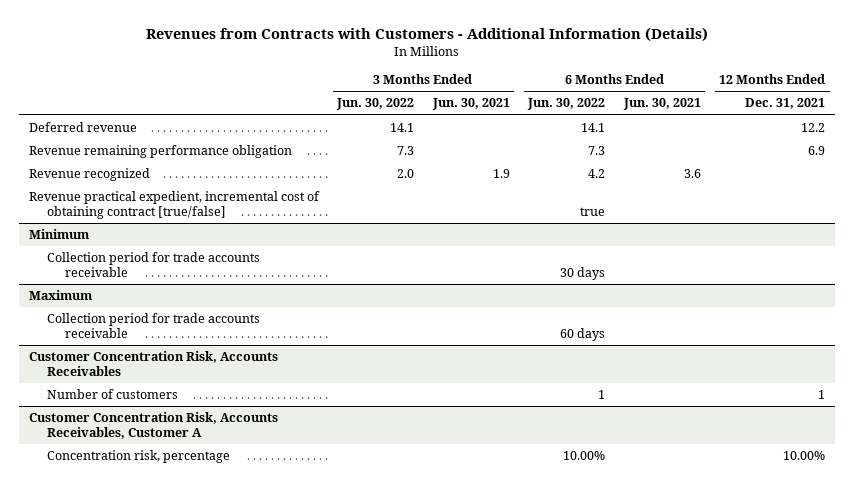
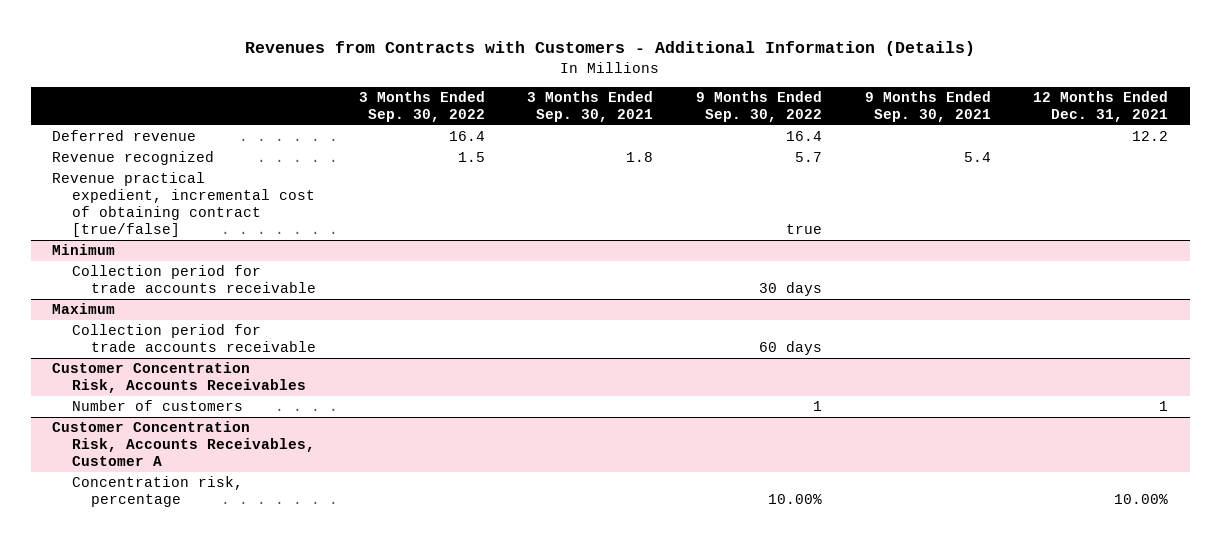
- | 3 Months Ended Jun. 30, 2022 | 3 Months Ended Jun. 30, 2021 | 6 Months Ended Jun. 30, 2022 | 6 Months Ended Jun. 30, 2021 | 12 Months Ended Dec. 31, 2021
+ | 3 Months Ended Sep. 30, 2022 | 3 Months Ended Sep. 30, 2021 | 9 Months Ended Sep. 30, 2022 | 9 Months Ended Sep. 30, 2021 | 12 Months Ended Dec. 31, 2021
- Revenue remaining performance obligation | 7.3 | | 7.3 | | 6.9

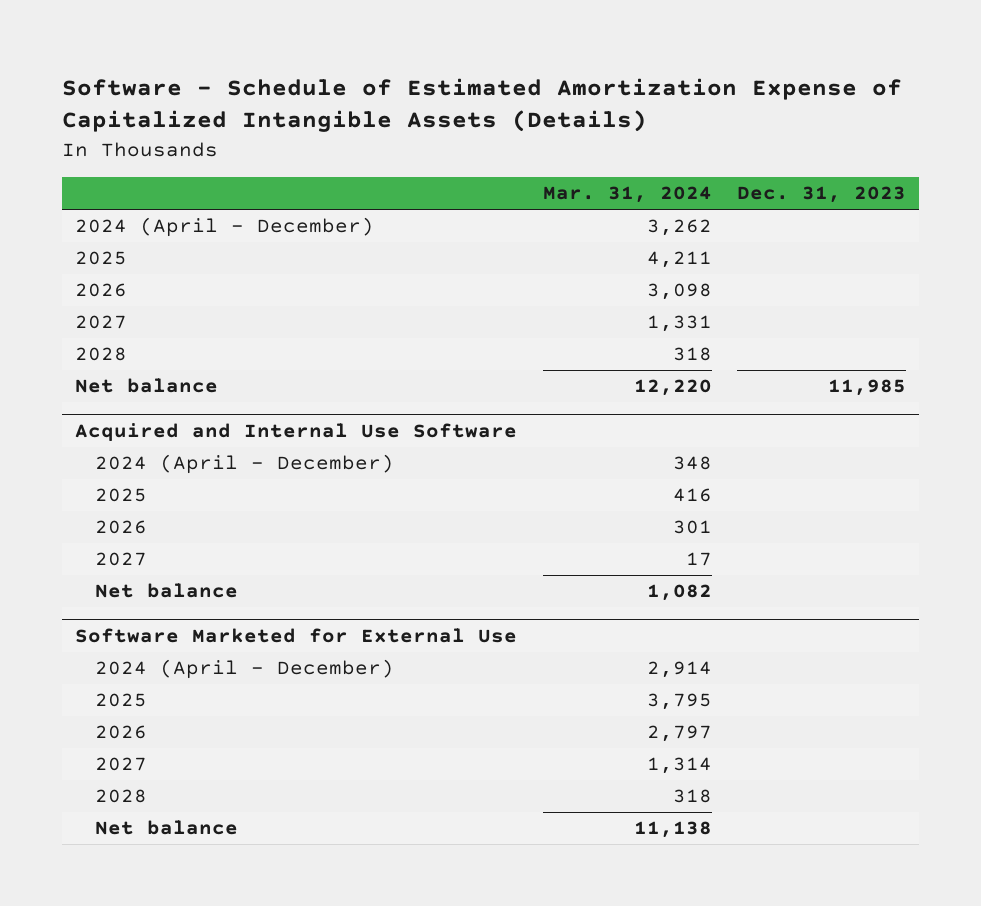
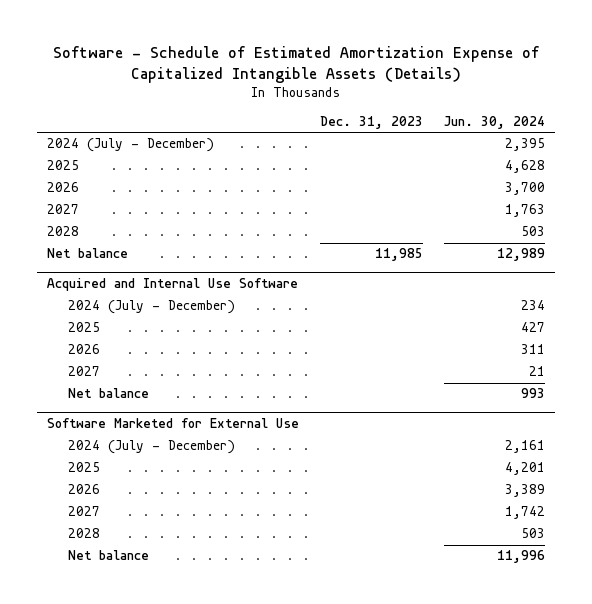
- | Mar. 31, 2024 | Dec. 31, 2023
+ | Dec. 31, 2023 | Jun. 30, 2024
- 2024 (April - December) | 3,262 |
+ 2024 (July - December) | | 2,395
@ Acquired and Internal Use Software
- 2024 (April - December) | 348 |
+ 2024 (July - December) | | 234
@ Software Marketed for External Use
- 2024 (April - December) | 2,914 |
+ 2024 (July - December) | | 2,161

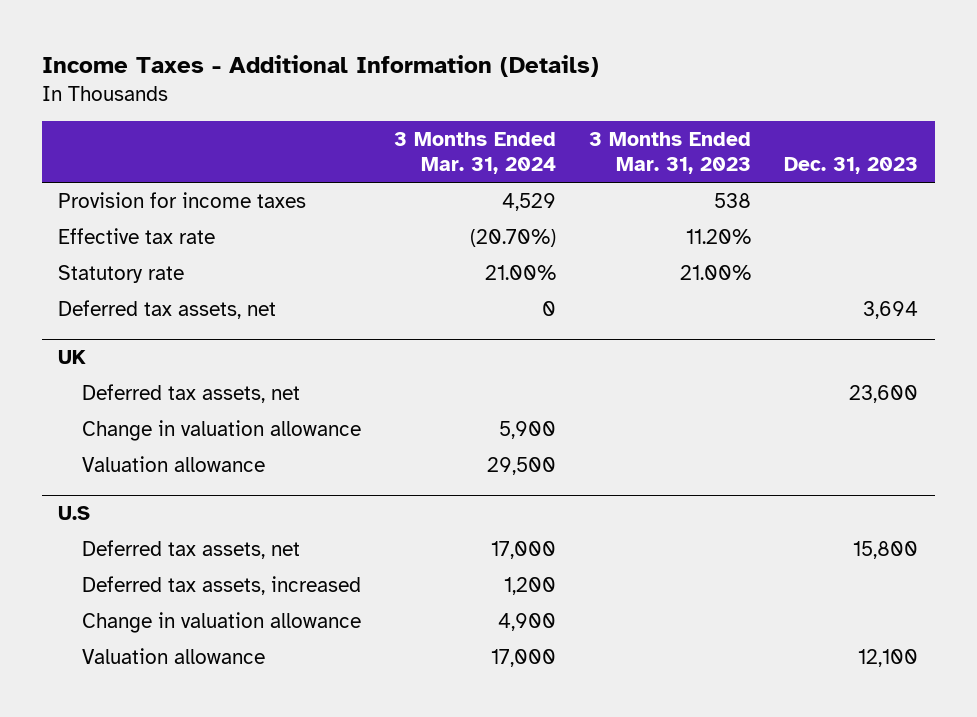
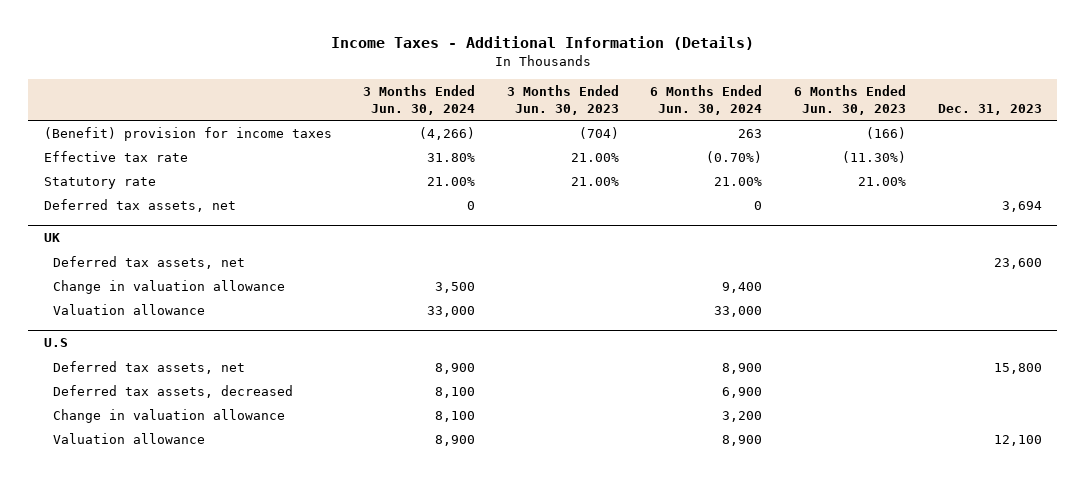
- | 3 Months Ended Mar. 31, 2024 | 3 Months Ended Mar. 31, 2023 | Dec. 31, 2023
+ | 3 Months Ended Jun. 30, 2024 | 3 Months Ended Jun. 30, 2023 | 6 Months Ended Jun. 30, 2024 | 6 Months Ended Jun. 30, 2023 | Dec. 31, 2023
- Provision for income taxes | 4,529 | 538 |
+ (Benefit) provision for income taxes | (4,266) | (704) | 263 | (166) |
@ U.S
- Deferred tax assets, increased | 1,200 | |
+ Deferred tax assets, decreased | 8,100 | | 6,900 | |

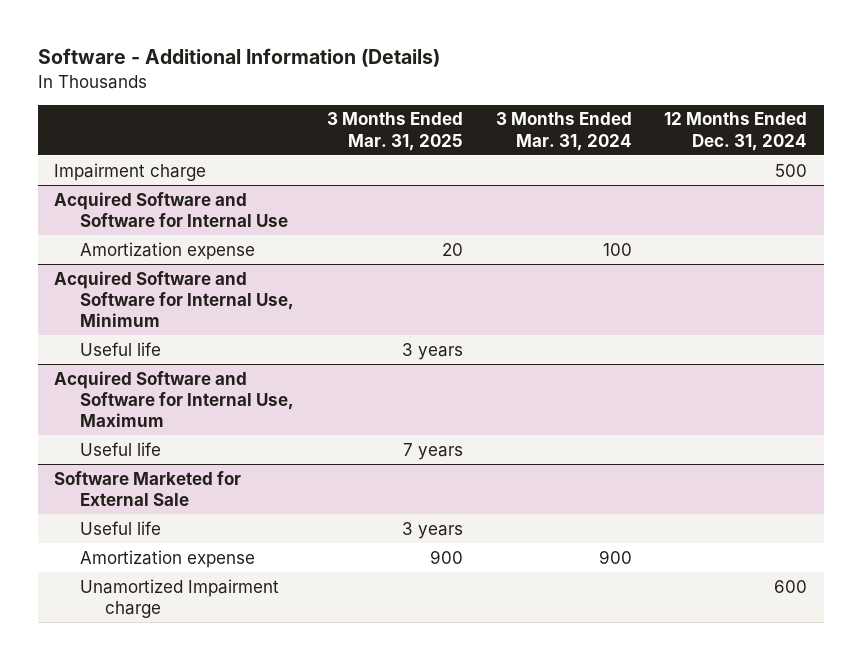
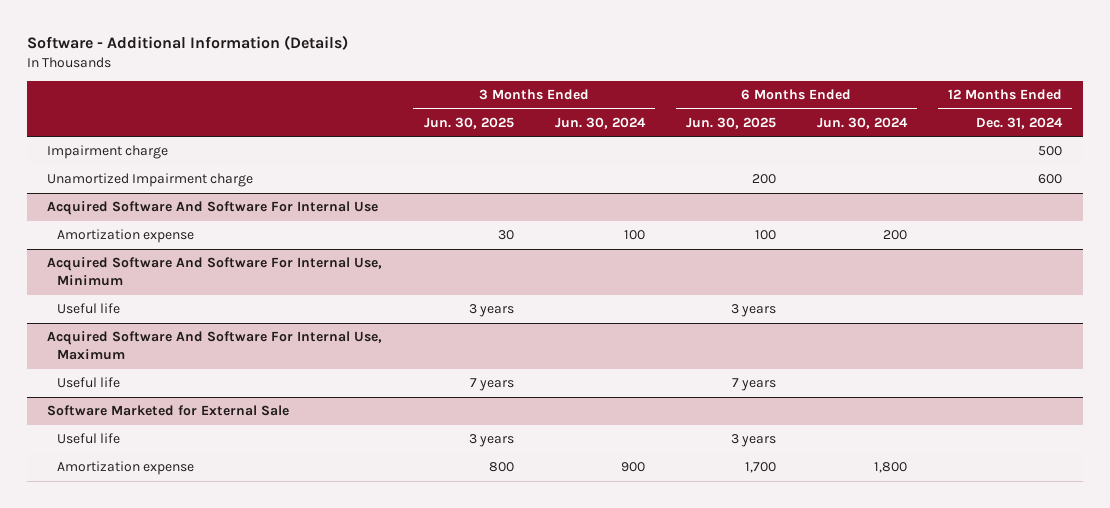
- | 3 Months Ended Mar. 31, 2025 | 3 Months Ended Mar. 31, 2024 | 12 Months Ended Dec. 31, 2024
+ | 3 Months Ended Jun. 30, 2025 | 3 Months Ended Jun. 30, 2024 | 6 Months Ended Jun. 30, 2025 | 6 Months Ended Jun. 30, 2024 | 12 Months Ended Dec. 31, 2024
- Acquired Software and Software for Internal Use
+ Unamortized Impairment charge | | | 200 | | 600
+ Acquired Software And Software For Internal Use
- Acquired Software and Software for Internal Use, Minimum
+ Acquired Software And Software For Internal Use, Minimum
- Acquired Software and Software for Internal Use, Maximum
+ Acquired Software And Software For Internal Use, Maximum
@ Software Marketed for External Sale
- Unamortized Impairment charge | | | 600

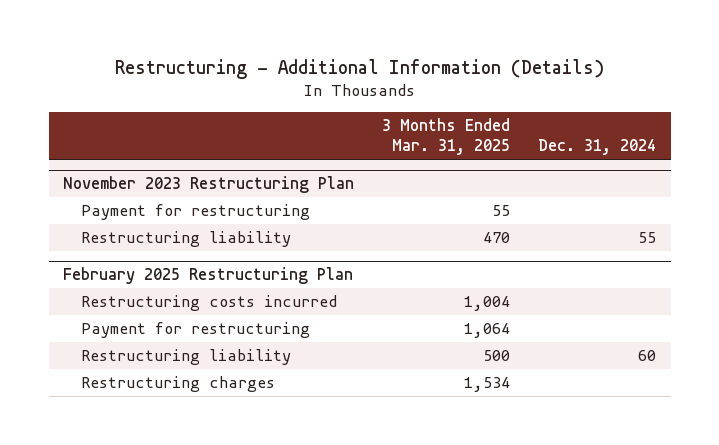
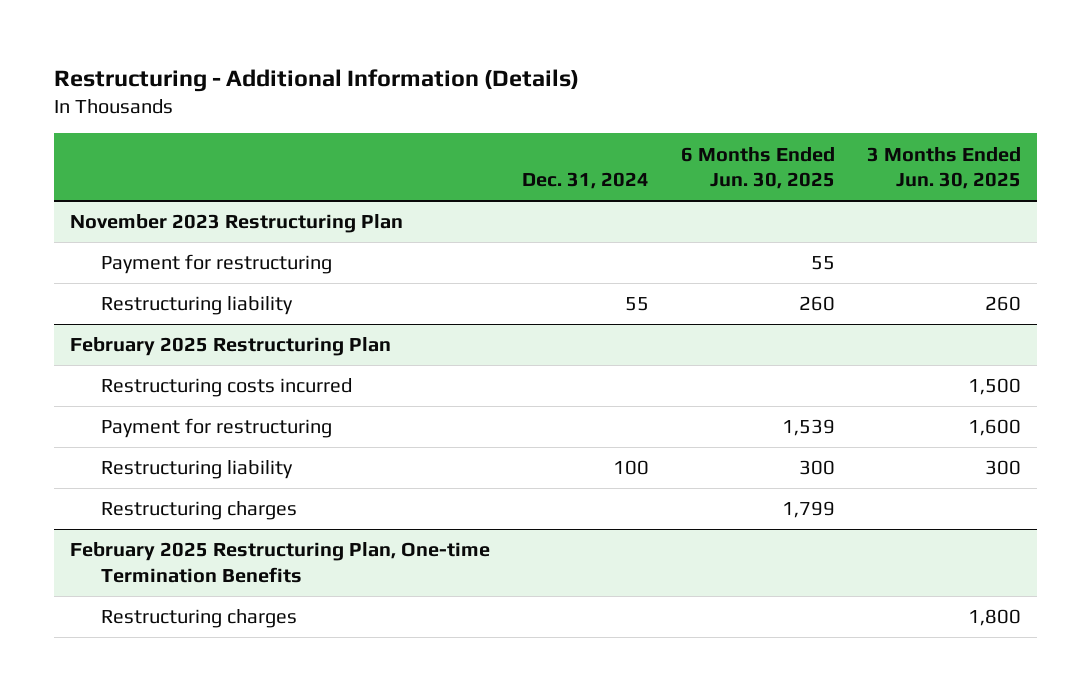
- | 3 Months Ended Mar. 31, 2025 | Dec. 31, 2024
+ | Dec. 31, 2024 | 6 Months Ended Jun. 30, 2025 | 3 Months Ended Jun. 30, 2025
@ February 2025 Restructuring Plan
- Restructuring liability | 500 | 60
+ Restructuring liability | 100 | 300 | 300
+ February 2025 Restructuring Plan, One-time Termination Benefits
+ Restructuring charges | | | 1,800

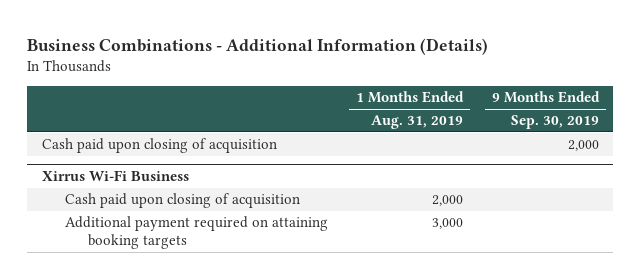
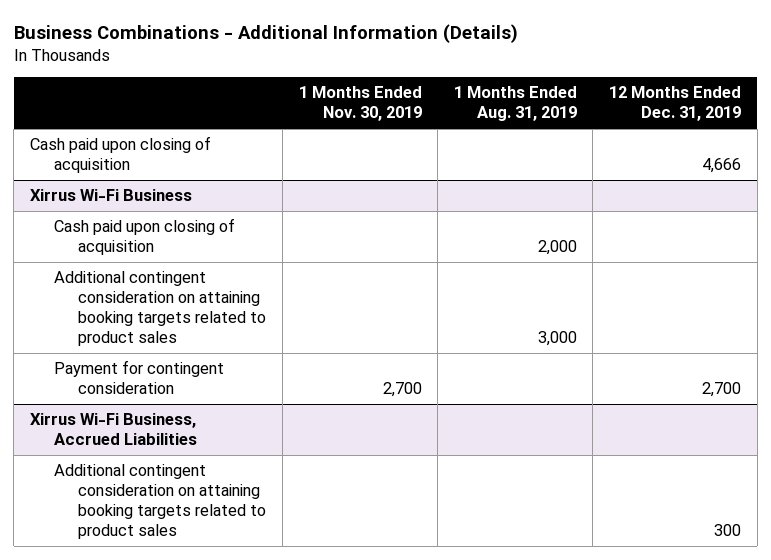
- | 1 Months Ended Aug. 31, 2019 | 9 Months Ended Sep. 30, 2019
+ | 1 Months Ended Nov. 30, 2019 | 1 Months Ended Aug. 31, 2019 | 12 Months Ended Dec. 31, 2019
@ Xirrus Wi-Fi Business
- Additional payment required on attaining booking targets | 3,000 |
+ Additional contingent consideration on attaining booking targets related to product sales | | 3,000 |
+ Payment for contingent consideration | 2,700 | | 2,700
+ Xirrus Wi-Fi Business, Accrued Liabilities
+ Additional contingent consideration on attaining booking targets related to product sales | | | 300

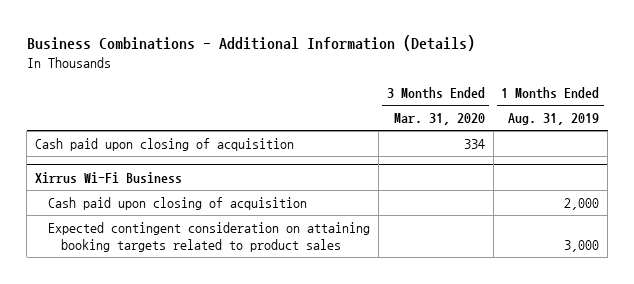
- | 1 Months Ended Nov. 30, 2019 | 1 Months Ended Aug. 31, 2019 | 12 Months Ended Dec. 31, 2019
+ | 3 Months Ended Mar. 31, 2020 | 1 Months Ended Aug. 31, 2019
@ Xirrus Wi-Fi Business
- Additional contingent consideration on attaining booking targets related to product sales | | 3,000 |
- Payment for contingent consideration | 2,700 | | 2,700
- Xirrus Wi-Fi Business, Accrued Liabilities
- Additional contingent consideration on attaining booking targets related to product sales | | | 300
@ Xirrus Wi-Fi Business
+ Expected contingent consideration on attaining booking targets related to product sales | | 3,000

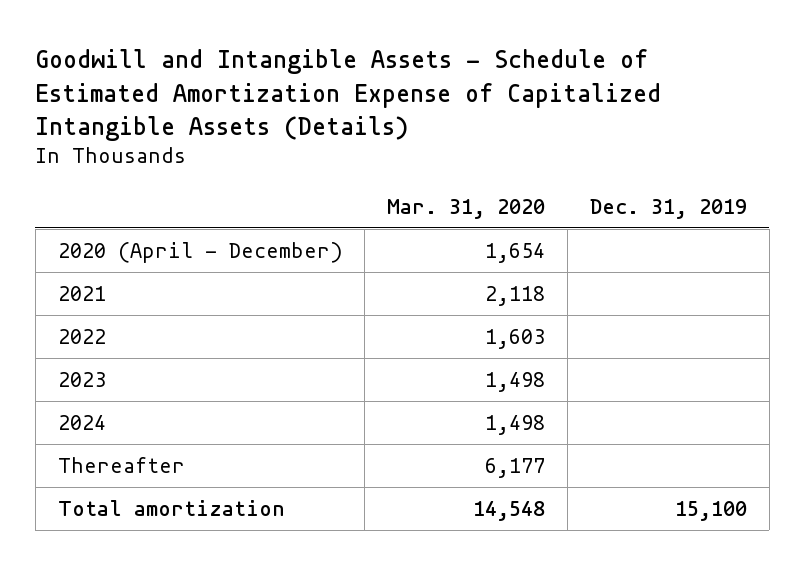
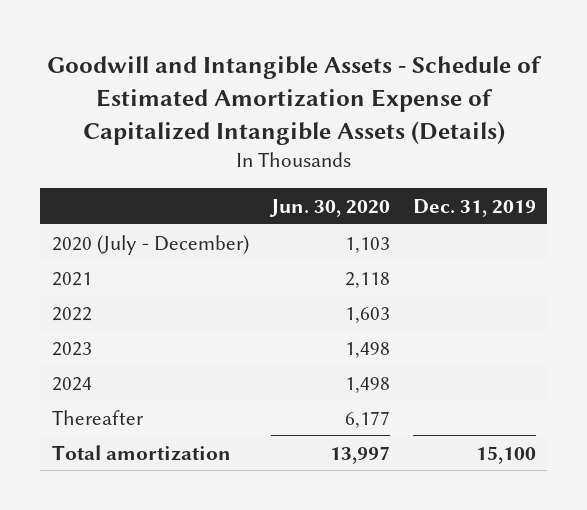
- | Mar. 31, 2020 | Dec. 31, 2019
+ | Jun. 30, 2020 | Dec. 31, 2019
- 2020 (April - December) | 1,654 |
+ 2020 (July - December) | 1,103 |

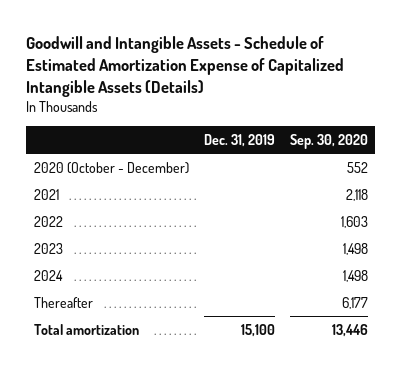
- | Jun. 30, 2020 | Dec. 31, 2019
+ | Dec. 31, 2019 | Sep. 30, 2020
- 2020 (July - December) | 1,103 |
+ 2020 (October - December) | | 552

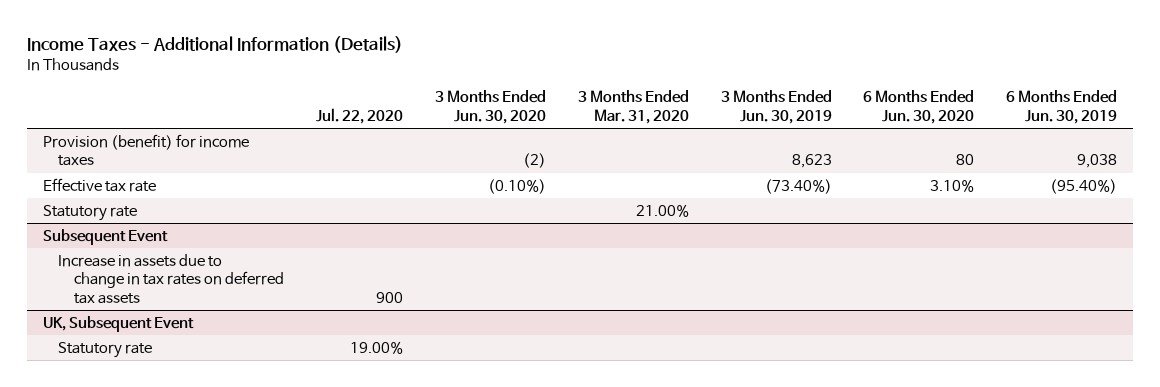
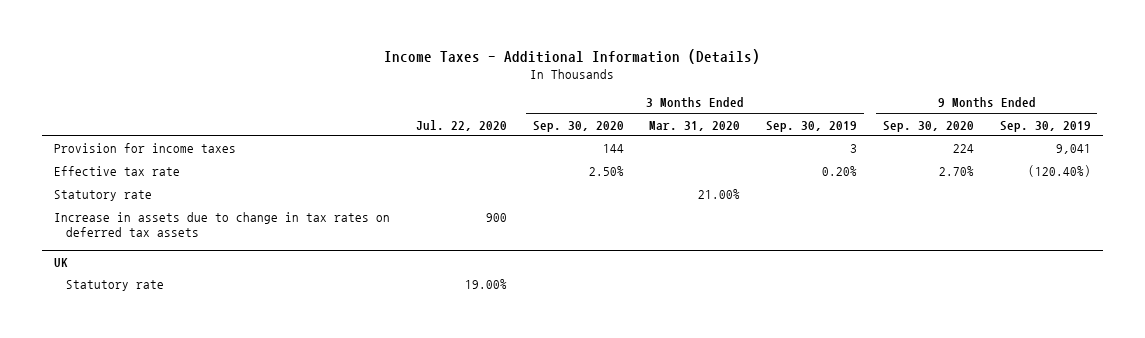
- | Jul. 22, 2020 | 3 Months Ended Jun. 30, 2020 | 3 Months Ended Mar. 31, 2020 | 3 Months Ended Jun. 30, 2019 | 6 Months Ended Jun. 30, 2020 | 6 Months Ended Jun. 30, 2019
+ | Jul. 22, 2020 | 3 Months Ended Sep. 30, 2020 | 3 Months Ended Mar. 31, 2020 | 3 Months Ended Sep. 30, 2019 | 9 Months Ended Sep. 30, 2020 | 9 Months Ended Sep. 30, 2019
- Provision (benefit) for income taxes | | (2) | | 8,623 | 80 | 9,038
+ Provision for income taxes | | 144 | | 3 | 224 | 9,041
- Subsequent Event
- Increase in assets due to change in tax rates on deferred tax assets | 900 | | | | |
- UK, Subsequent Event
+ Increase in assets due to change in tax rates on deferred tax assets | 900 | | | | |
+ UK

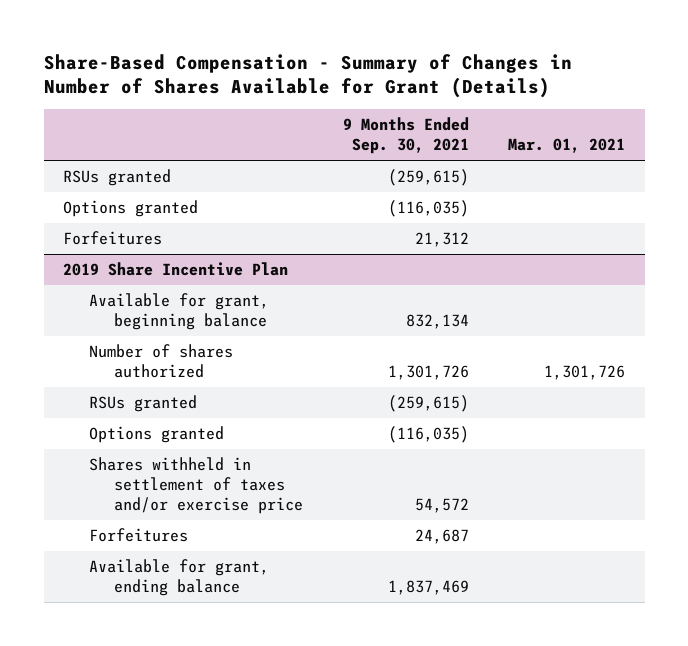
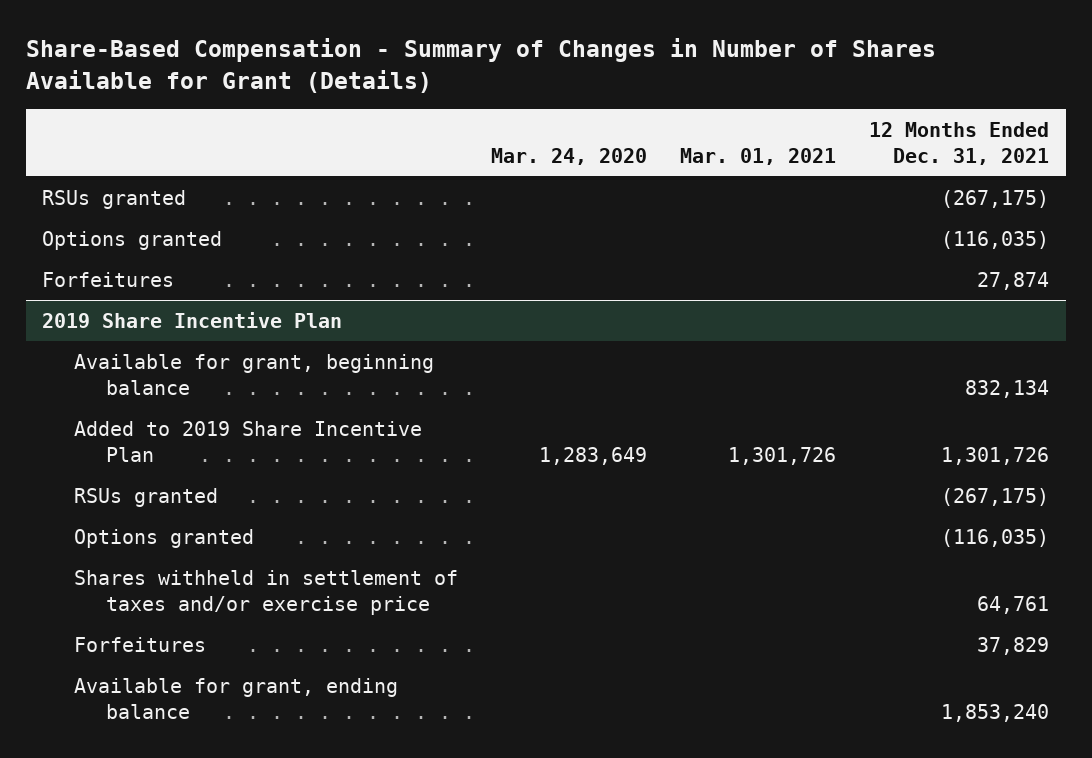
- | 9 Months Ended Sep. 30, 2021 | Mar. 01, 2021
+ | Mar. 24, 2020 | Mar. 01, 2021 | 12 Months Ended Dec. 31, 2021
@ 2019 Share Incentive Plan
- Number of shares authorized | 1,301,726 | 1,301,726
+ Added to 2019 Share Incentive Plan | 1,283,649 | 1,301,726 | 1,301,726

